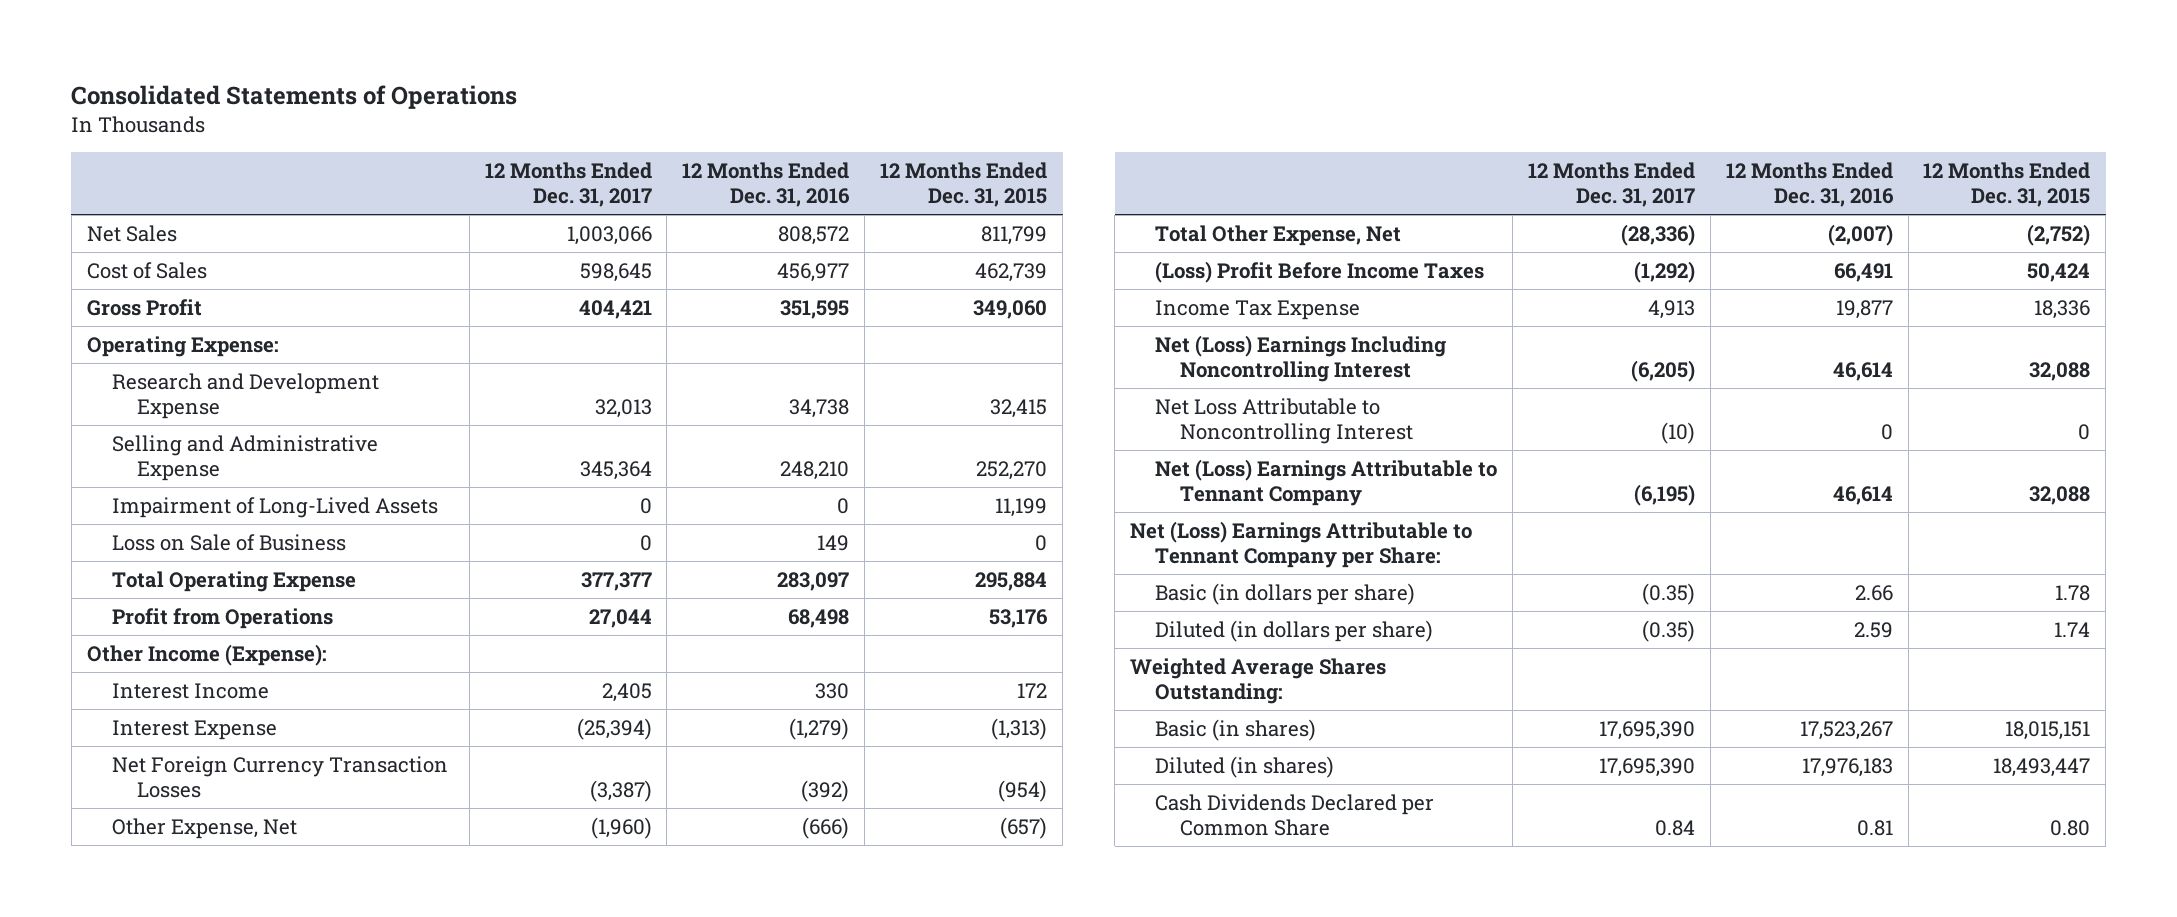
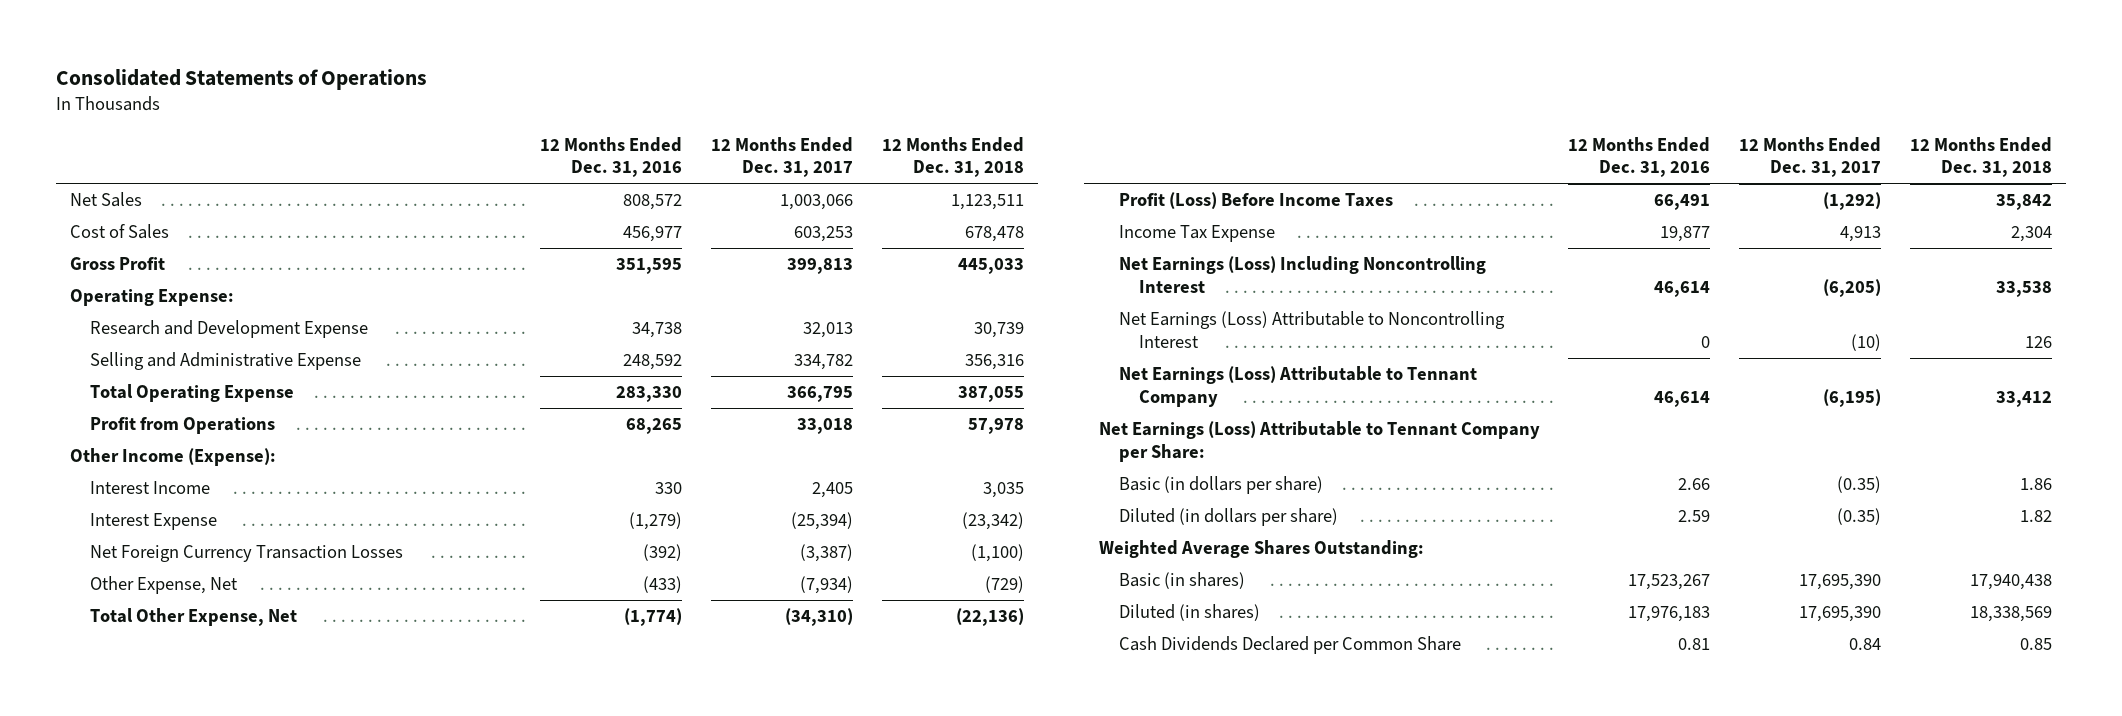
- | 12 Months Ended Dec. 31, 2017 | 12 Months Ended Dec. 31, 2016 | 12 Months Ended Dec. 31, 2015
+ | 12 Months Ended Dec. 31, 2016 | 12 Months Ended Dec. 31, 2017 | 12 Months Ended Dec. 31, 2018
- Cost of Sales | 598,645 | 456,977 | 462,739
- Gross Profit | 404,421 | 351,595 | 349,060
+ Cost of Sales | 456,977 | 603,253 | 678,478
+ Gross Profit | 351,595 | 399,813 | 445,033
- Selling and Administrative Expense | 345,364 | 248,210 | 252,270
- Impairment of Long-Lived Assets | 0 | 0 | 11,199
- Loss on Sale of Business | 0 | 149 | 0
- Total Operating Expense | 377,377 | 283,097 | 295,884
- Profit from Operations | 27,044 | 68,498 | 53,176
+ Selling and Administrative Expense | 248,592 | 334,782 | 356,316
+ Total Operating Expense | 283,330 | 366,795 | 387,055
+ Profit from Operations | 68,265 | 33,018 | 57,978
- Other Expense, Net | (1,960) | (666) | (657)
- Total Other Expense, Net | (28,336) | (2,007) | (2,752)
- (Loss) Profit Before Income Taxes | (1,292) | 66,491 | 50,424
+ Other Expense, Net | (433) | (7,934) | (729)
+ Total Other Expense, Net | (1,774) | (34,310) | (22,136)
+ Profit (Loss) Before Income Taxes | 66,491 | (1,292) | 35,842
- Net (Loss) Earnings Including Noncontrolling Interest | (6,205) | 46,614 | 32,088
- Net Loss Attributable to Noncontrolling Interest | (10) | 0 | 0
- Net (Loss) Earnings Attributable to Tennant Company | (6,195) | 46,614 | 32,088
- Net (Loss) Earnings Attributable to Tennant Company per Share:
+ Net Earnings (Loss) Including Noncontrolling Interest | 46,614 | (6,205) | 33,538
+ Net Earnings (Loss) Attributable to Noncontrolling Interest | 0 | (10) | 126
+ Net Earnings (Loss) Attributable to Tennant Company | 46,614 | (6,195) | 33,412
+ Net Earnings (Loss) Attributable to Tennant Company per Share:

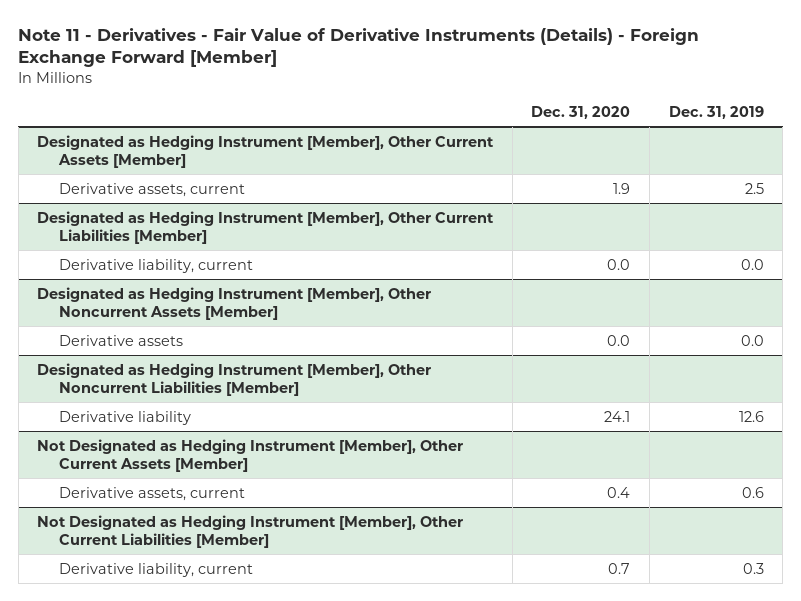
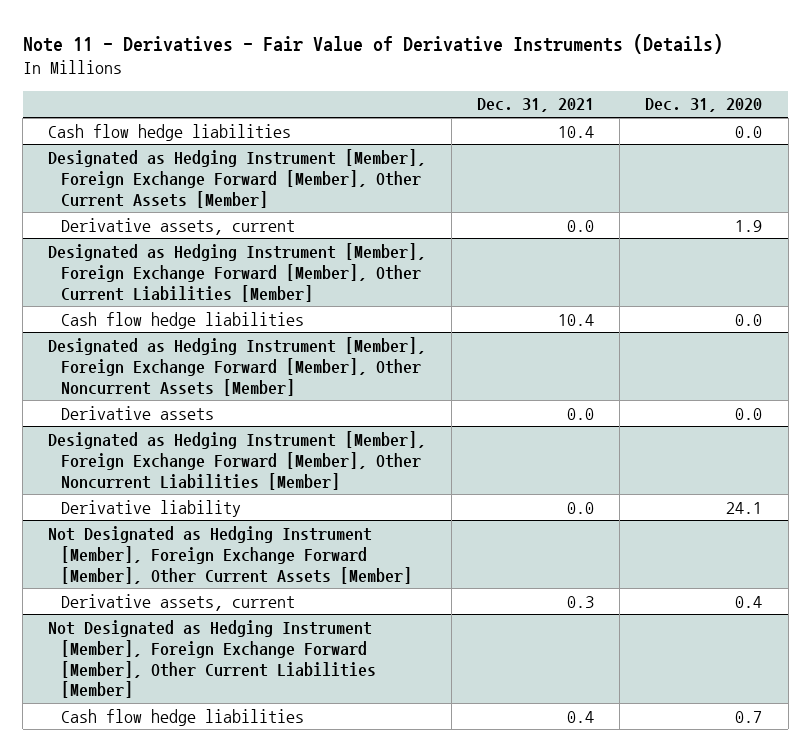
- Note 11 - Derivatives - Fair Value of Derivative Instruments (Details) - Foreign Exchange Forward [Member]
+ Note 11 - Derivatives - Fair Value of Derivative Instruments (Details)
- | Dec. 31, 2020 | Dec. 31, 2019
+ | Dec. 31, 2021 | Dec. 31, 2020
- Designated as Hedging Instrument [Member], Other Current Assets [Member]
+ Cash flow hedge liabilities | 10.4 | 0.0
+ Designated as Hedging Instrument [Member], Foreign Exchange Forward [Member], Other Current Assets [Member]
- Designated as Hedging Instrument [Member], Other Current Liabilities [Member]
- Derivative liability, current | 0.0 | 0.0
- Designated as Hedging Instrument [Member], Other Noncurrent Assets [Member]
+ Designated as Hedging Instrument [Member], Foreign Exchange Forward [Member], Other Current Liabilities [Member]
+ Cash flow hedge liabilities | 10.4 | 0.0
+ Designated as Hedging Instrument [Member], Foreign Exchange Forward [Member], Other Noncurrent Assets [Member]
- Designated as Hedging Instrument [Member], Other Noncurrent Liabilities [Member]
+ Designated as Hedging Instrument [Member], Foreign Exchange Forward [Member], Other Noncurrent Liabilities [Member]
- Not Designated as Hedging Instrument [Member], Other Current Assets [Member]
+ Not Designated as Hedging Instrument [Member], Foreign Exchange Forward [Member], Other Current Assets [Member]
- Not Designated as Hedging Instrument [Member], Other Current Liabilities [Member]
- Derivative liability, current | 0.7 | 0.3
+ Not Designated as Hedging Instrument [Member], Foreign Exchange Forward [Member], Other Current Liabilities [Member]
+ Cash flow hedge liabilities | 0.4 | 0.7

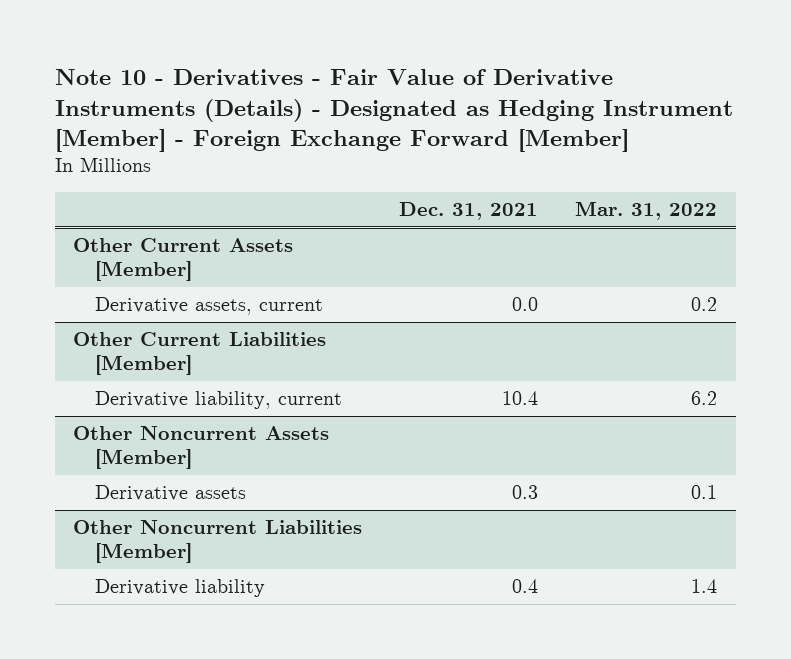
- Note 11 - Derivatives - Fair Value of Derivative Instruments (Details)
+ Note 10 - Derivatives - Fair Value of Derivative Instruments (Details) - Designated as Hedging Instrument [Member] - Foreign Exchange Forward [Member]
- | Dec. 31, 2021 | Dec. 31, 2020
+ | Dec. 31, 2021 | Mar. 31, 2022
- Cash flow hedge liabilities | 10.4 | 0.0
- Designated as Hedging Instrument [Member], Foreign Exchange Forward [Member], Other Current Assets [Member]
+ Other Current Assets [Member]
- Designated as Hedging Instrument [Member], Foreign Exchange Forward [Member], Other Current Liabilities [Member]
- Cash flow hedge liabilities | 10.4 | 0.0
- Designated as Hedging Instrument [Member], Foreign Exchange Forward [Member], Other Noncurrent Assets [Member]
- Derivative assets | 0.0 | 0.0
- Designated as Hedging Instrument [Member], Foreign Exchange Forward [Member], Other Noncurrent Liabilities [Member]
- Derivative liability | 0.0 | 24.1
- Not Designated as Hedging Instrument [Member], Foreign Exchange Forward [Member], Other Current Assets [Member]
- Derivative assets, current | 0.3 | 0.4
- Not Designated as Hedging Instrument [Member], Foreign Exchange Forward [Member], Other Current Liabilities [Member]
- Cash flow hedge liabilities | 0.4 | 0.7
+ Other Current Liabilities [Member]
+ Derivative liability, current | 10.4 | 6.2
+ Other Noncurrent Assets [Member]
+ Derivative assets | 0.3 | 0.1
+ Other Noncurrent Liabilities [Member]
+ Derivative liability | 0.4 | 1.4

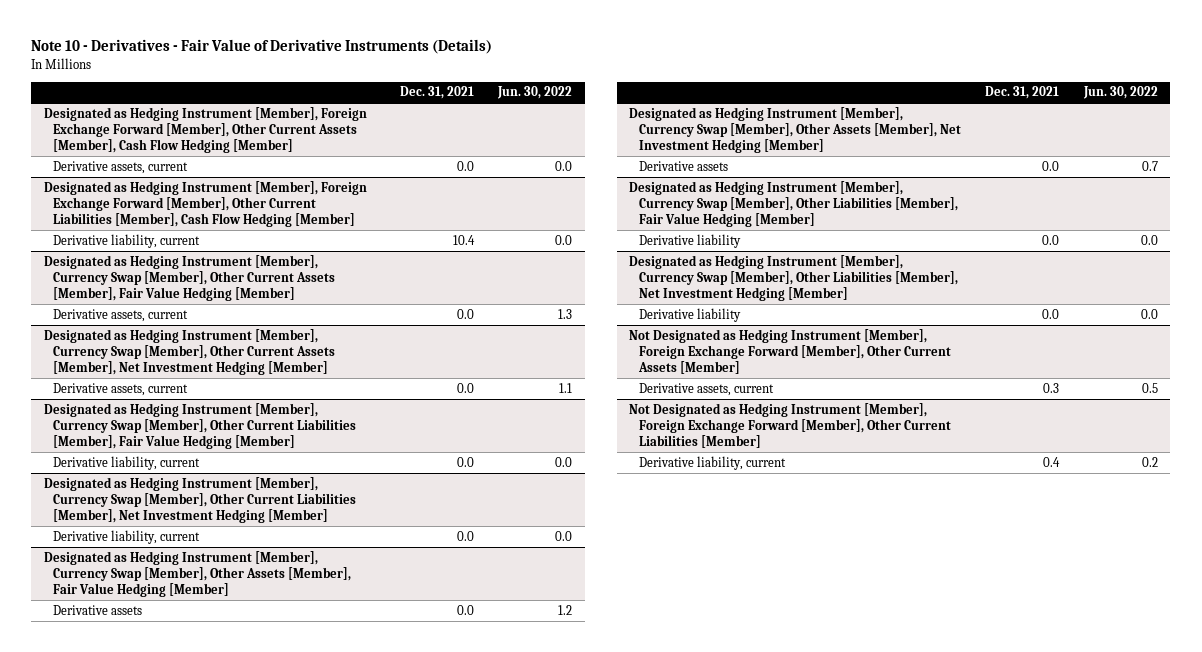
- Note 10 - Derivatives - Fair Value of Derivative Instruments (Details) - Designated as Hedging Instrument [Member] - Foreign Exchange Forward [Member]
+ Note 10 - Derivatives - Fair Value of Derivative Instruments (Details)
- | Dec. 31, 2021 | Mar. 31, 2022
+ | Dec. 31, 2021 | Jun. 30, 2022
- Other Current Assets [Member]
+ Designated as Hedging Instrument [Member], Foreign Exchange Forward [Member], Other Current Assets [Member], Cash Flow Hedging [Member]
- Other Current Liabilities [Member]
+ Designated as Hedging Instrument [Member], Foreign Exchange Forward [Member], Other Current Liabilities [Member], Cash Flow Hedging [Member]
- Other Noncurrent Assets [Member]
- Derivative assets | 0.3 | 0.1
- Other Noncurrent Liabilities [Member]
- Derivative liability | 0.4 | 1.4
+ Designated as Hedging Instrument [Member], Currency Swap [Member], Other Current Assets [Member], Fair Value Hedging [Member]
+ Derivative assets, current | 0.0 | 1.3
+ Designated as Hedging Instrument [Member], Currency Swap [Member], Other Current Assets [Member], Net Investment Hedging [Member]
+ Derivative assets, current | 0.0 | 1.1
+ Designated as Hedging Instrument [Member], Currency Swap [Member], Other Current Liabilities [Member], Fair Value Hedging [Member]
+ Derivative liability, current | 0.0 | 0.0
+ Designated as Hedging Instrument [Member], Currency Swap [Member], Other Current Liabilities [Member], Net Investment Hedging [Member]
+ Derivative liability, current | 0.0 | 0.0
+ Designated as Hedging Instrument [Member], Currency Swap [Member], Other Assets [Member], Fair Value Hedging [Member]
+ Derivative assets | 0.0 | 1.2
+ Designated as Hedging Instrument [Member], Currency Swap [Member], Other Assets [Member], Net Investment Hedging [Member]
+ Derivative assets | 0.0 | 0.7
+ Designated as Hedging Instrument [Member], Currency Swap [Member], Other Liabilities [Member], Fair Value Hedging [Member]
+ Derivative liability | 0.0 | 0.0
+ Designated as Hedging Instrument [Member], Currency Swap [Member], Other Liabilities [Member], Net Investment Hedging [Member]
+ Derivative liability | 0.0 | 0.0
+ Not Designated as Hedging Instrument [Member], Foreign Exchange Forward [Member], Other Current Assets [Member]
+ Derivative assets, current | 0.3 | 0.5
+ Not Designated as Hedging Instrument [Member], Foreign Exchange Forward [Member], Other Current Liabilities [Member]
+ Derivative liability, current | 0.4 | 0.2

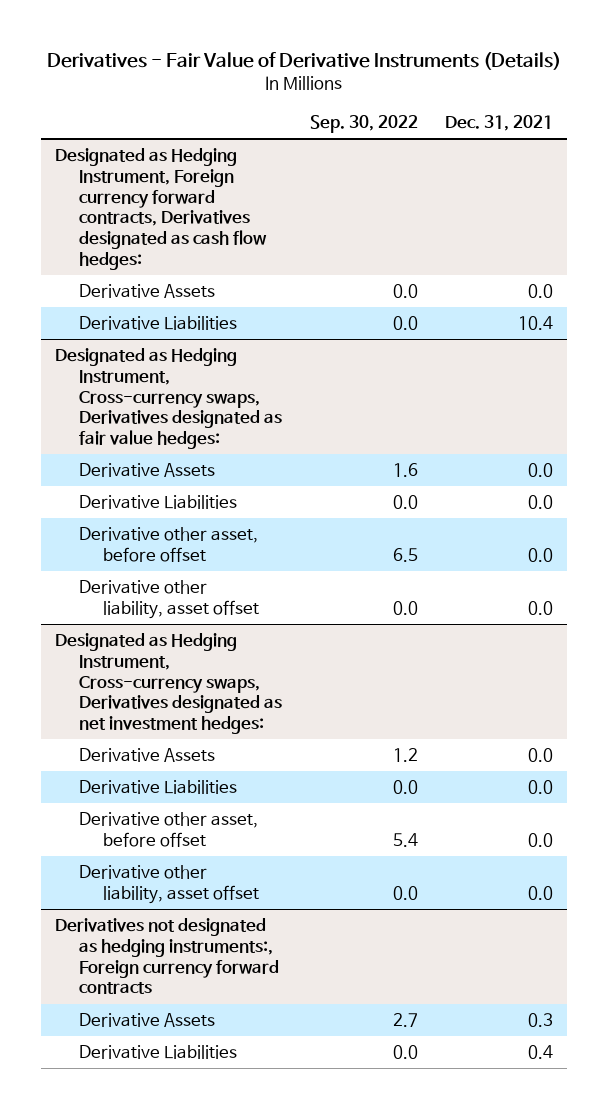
- Note 10 - Derivatives - Fair Value of Derivative Instruments (Details)
+ Derivatives - Fair Value of Derivative Instruments (Details)
- | Dec. 31, 2021 | Jun. 30, 2022
+ | Sep. 30, 2022 | Dec. 31, 2021
- Designated as Hedging Instrument [Member], Foreign Exchange Forward [Member], Other Current Assets [Member], Cash Flow Hedging [Member]
- Derivative assets, current | 0.0 | 0.0
- Designated as Hedging Instrument [Member], Foreign Exchange Forward [Member], Other Current Liabilities [Member], Cash Flow Hedging [Member]
- Derivative liability, current | 10.4 | 0.0
- Designated as Hedging Instrument [Member], Currency Swap [Member], Other Current Assets [Member], Fair Value Hedging [Member]
- Derivative assets, current | 0.0 | 1.3
- Designated as Hedging Instrument [Member], Currency Swap [Member], Other Current Assets [Member], Net Investment Hedging [Member]
- Derivative assets, current | 0.0 | 1.1
- Designated as Hedging Instrument [Member], Currency Swap [Member], Other Current Liabilities [Member], Fair Value Hedging [Member]
- Derivative liability, current | 0.0 | 0.0
- Designated as Hedging Instrument [Member], Currency Swap [Member], Other Current Liabilities [Member], Net Investment Hedging [Member]
- Derivative liability, current | 0.0 | 0.0
- Designated as Hedging Instrument [Member], Currency Swap [Member], Other Assets [Member], Fair Value Hedging [Member]
- Derivative assets | 0.0 | 1.2
- Designated as Hedging Instrument [Member], Currency Swap [Member], Other Assets [Member], Net Investment Hedging [Member]
- Derivative assets | 0.0 | 0.7
- Designated as Hedging Instrument [Member], Currency Swap [Member], Other Liabilities [Member], Fair Value Hedging [Member]
- Derivative liability | 0.0 | 0.0
- Designated as Hedging Instrument [Member], Currency Swap [Member], Other Liabilities [Member], Net Investment Hedging [Member]
- Derivative liability | 0.0 | 0.0
- Not Designated as Hedging Instrument [Member], Foreign Exchange Forward [Member], Other Current Assets [Member]
- Derivative assets, current | 0.3 | 0.5
- Not Designated as Hedging Instrument [Member], Foreign Exchange Forward [Member], Other Current Liabilities [Member]
- Derivative liability, current | 0.4 | 0.2
+ Designated as Hedging Instrument, Foreign currency forward contracts, Derivatives designated as cash flow hedges:
+ Derivative Assets | 0.0 | 0.0
+ Derivative Liabilities | 0.0 | 10.4
+ Designated as Hedging Instrument, Cross-currency swaps, Derivatives designated as fair value hedges:
+ Derivative Assets | 1.6 | 0.0
+ Derivative Liabilities | 0.0 | 0.0
+ Derivative other asset, before offset | 6.5 | 0.0
+ Derivative other liability, asset offset | 0.0 | 0.0
+ Designated as Hedging Instrument, Cross-currency swaps, Derivatives designated as net investment hedges:
+ Derivative Assets | 1.2 | 0.0
+ Derivative Liabilities | 0.0 | 0.0
+ Derivative other asset, before offset | 5.4 | 0.0
+ Derivative other liability, asset offset | 0.0 | 0.0
+ Derivatives not designated as hedging instruments:, Foreign currency forward contracts
+ Derivative Assets | 2.7 | 0.3
+ Derivative Liabilities | 0.0 | 0.4

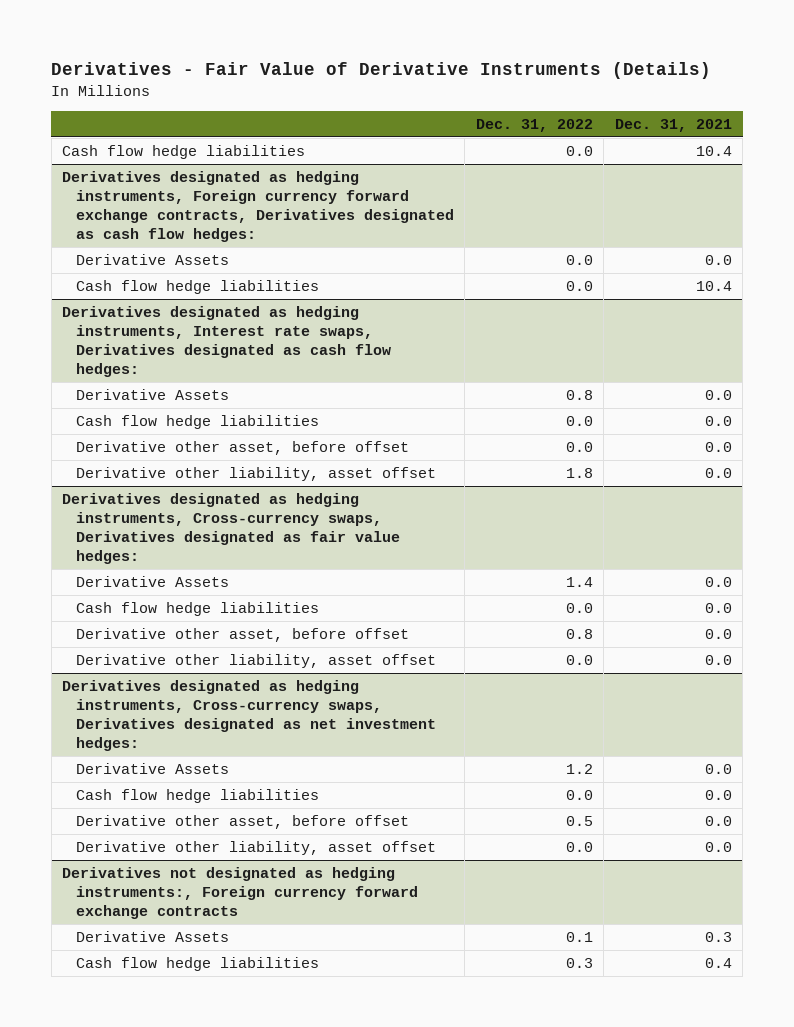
- | Sep. 30, 2022 | Dec. 31, 2021
+ | Dec. 31, 2022 | Dec. 31, 2021
- Designated as Hedging Instrument, Foreign currency forward contracts, Derivatives designated as cash flow hedges:
+ Cash flow hedge liabilities | 0.0 | 10.4
+ Derivatives designated as hedging instruments, Foreign currency forward exchange contracts, Derivatives designated as cash flow hedges:
- Derivative Liabilities | 0.0 | 10.4
- Designated as Hedging Instrument, Cross-currency swaps, Derivatives designated as fair value hedges:
+ Cash flow hedge liabilities | 0.0 | 10.4
+ Derivatives designated as hedging instruments, Interest rate swaps, Derivatives designated as cash flow hedges:
- Derivative Liabilities | 0.0 | 0.0
+ Cash flow hedge liabilities | 0.0 | 0.0
- Designated as Hedging Instrument, Cross-currency swaps, Derivatives designated as net investment hedges:
+ Derivatives designated as hedging instruments, Cross-currency swaps, Derivatives designated as fair value hedges:
- Derivative Liabilities | 0.0 | 0.0
+ Cash flow hedge liabilities | 0.0 | 0.0
- Derivatives not designated as hedging instruments:, Foreign currency forward contracts
+ Derivatives designated as hedging instruments, Cross-currency swaps, Derivatives designated as net investment hedges:
+ Derivative Assets | 1.2 | 0.0
+ Cash flow hedge liabilities | 0.0 | 0.0
+ Derivative other asset, before offset | 0.5 | 0.0
+ Derivative other liability, asset offset | 0.0 | 0.0
+ Derivatives not designated as hedging instruments:, Foreign currency forward exchange contracts
- Derivative Liabilities | 0.0 | 0.4
+ Cash flow hedge liabilities | 0.3 | 0.4

